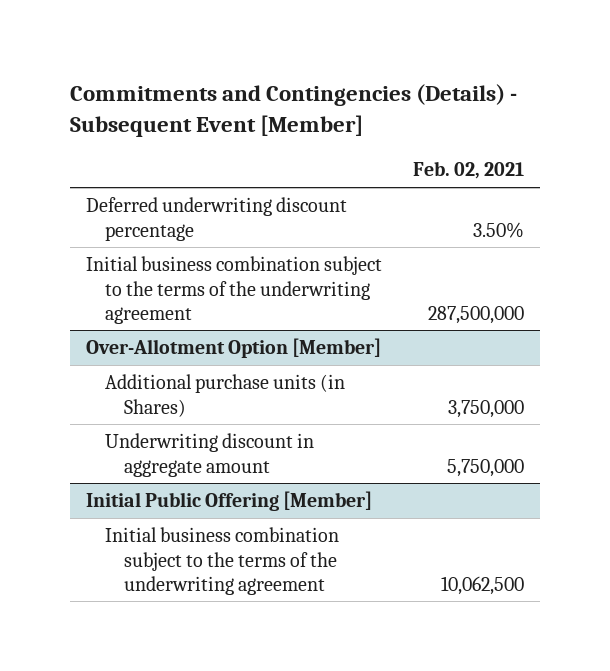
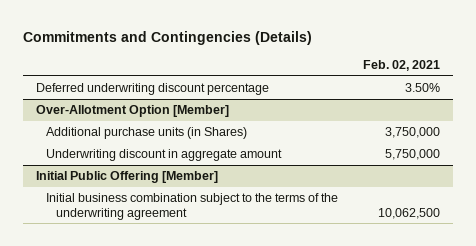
- Commitments and Contingencies (Details) - Subsequent Event [Member]
+ Commitments and Contingencies (Details)
- Initial business combination subject to the terms of the underwriting agreement | 287,500,000

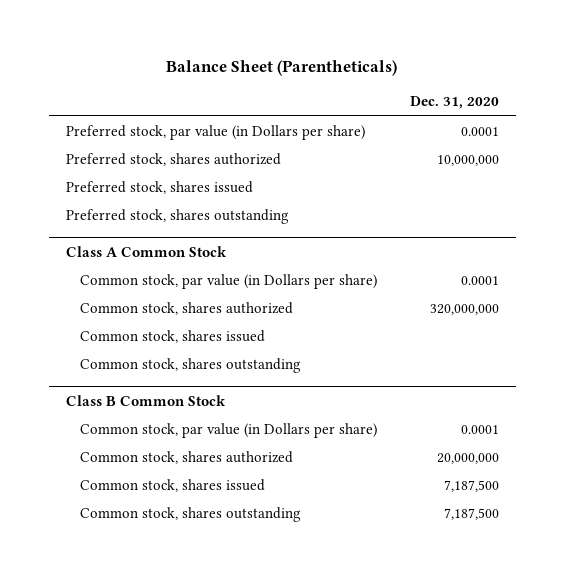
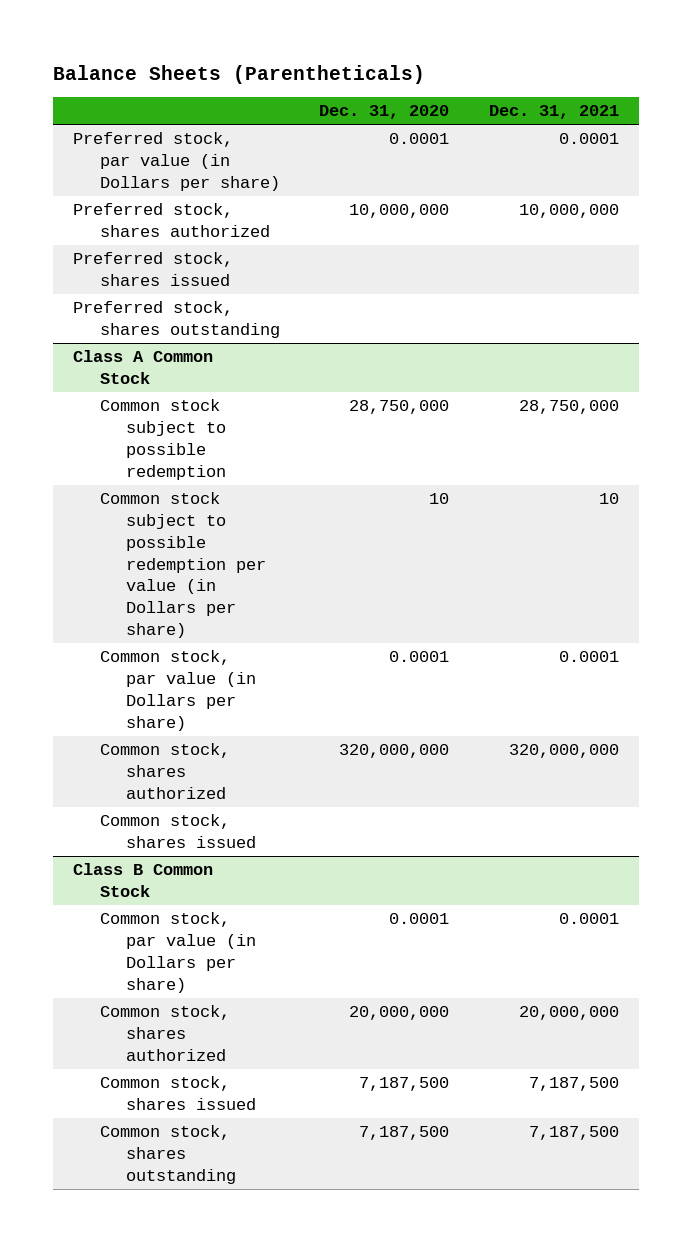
- Balance Sheet (Parentheticals)
+ Balance Sheets (Parentheticals)
- | Dec. 31, 2020
+ | Dec. 31, 2020 | Dec. 31, 2021
@ Class A Common Stock
+ Common stock subject to possible redemption | 28,750,000 | 28,750,000
+ Common stock subject to possible redemption per value (in Dollars per share) | 10 | 10
- Common stock, shares outstanding

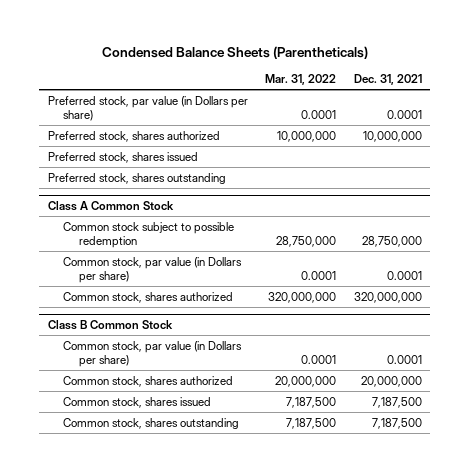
- Balance Sheets (Parentheticals)
+ Condensed Balance Sheets (Parentheticals)
- | Dec. 31, 2020 | Dec. 31, 2021
+ | Mar. 31, 2022 | Dec. 31, 2021
@ Class A Common Stock
- Common stock subject to possible redemption per value (in Dollars per share) | 10 | 10
- Common stock, shares issued

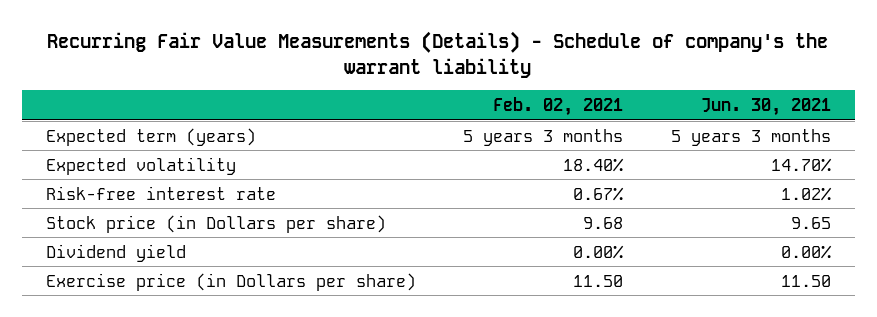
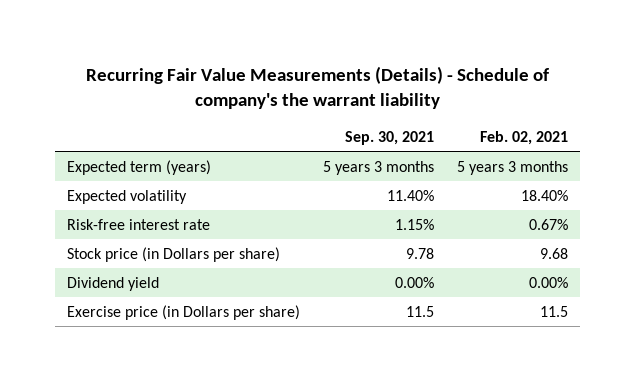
- | Feb. 02, 2021 | Jun. 30, 2021
+ | Sep. 30, 2021 | Feb. 02, 2021
- Exercise price (in Dollars per share) | 11.50 | 11.50
+ Exercise price (in Dollars per share) | 11.5 | 11.5

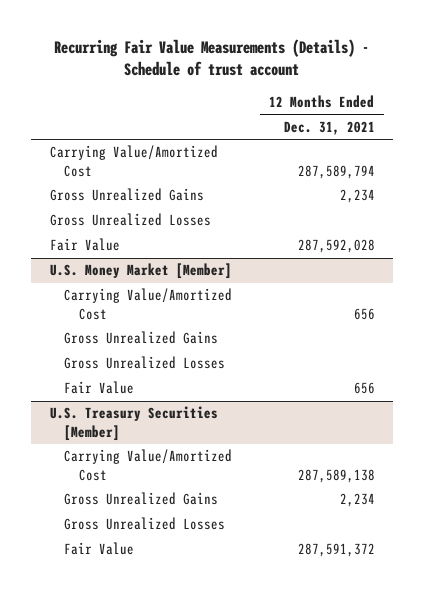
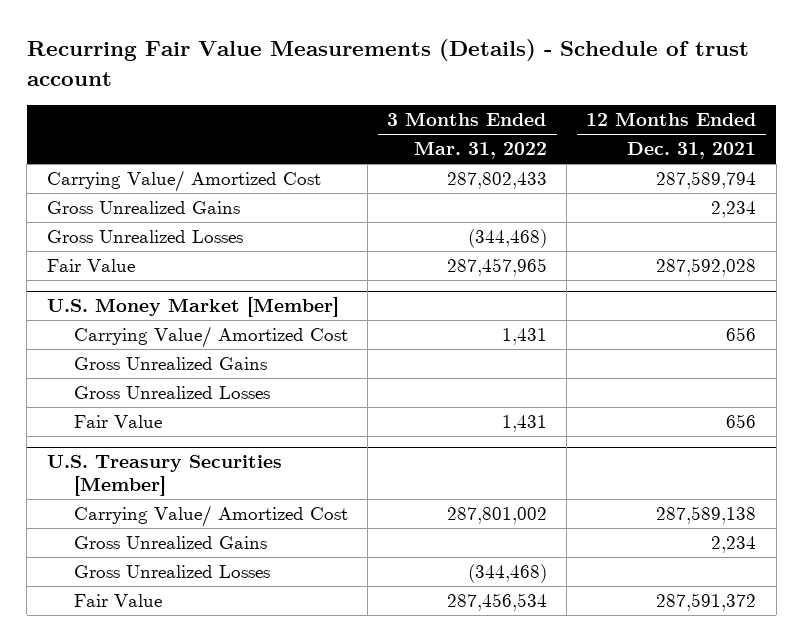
- | 12 Months Ended Dec. 31, 2021
+ | 3 Months Ended Mar. 31, 2022 | 12 Months Ended Dec. 31, 2021
- Carrying Value/Amortized Cost | 287,589,794
+ Carrying Value/ Amortized Cost | 287,802,433 | 287,589,794
@ U.S. Money Market [Member]
- Carrying Value/Amortized Cost | 656
+ Carrying Value/ Amortized Cost | 1,431 | 656
@ U.S. Treasury Securities [Member]
- Carrying Value/Amortized Cost | 287,589,138
+ Carrying Value/ Amortized Cost | 287,801,002 | 287,589,138

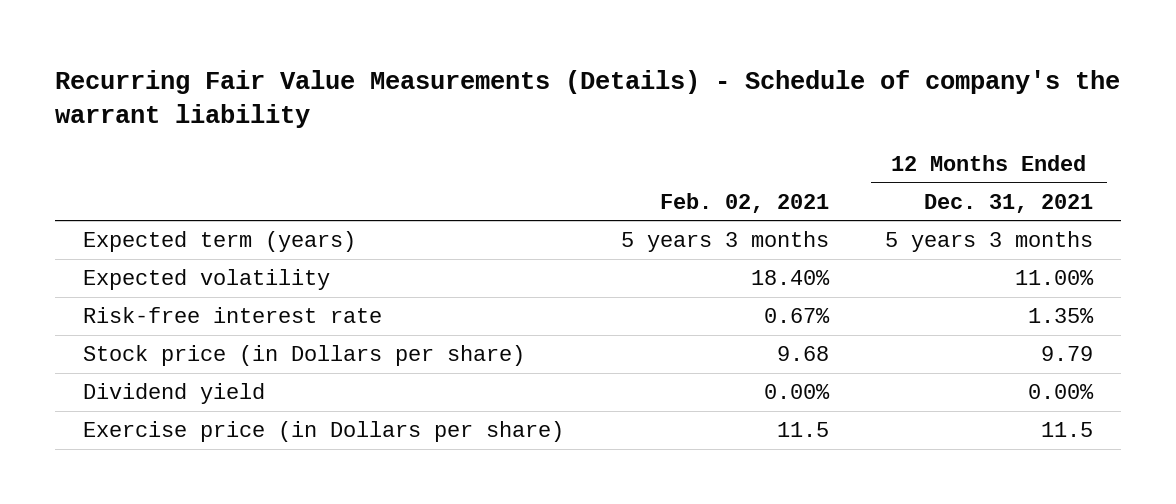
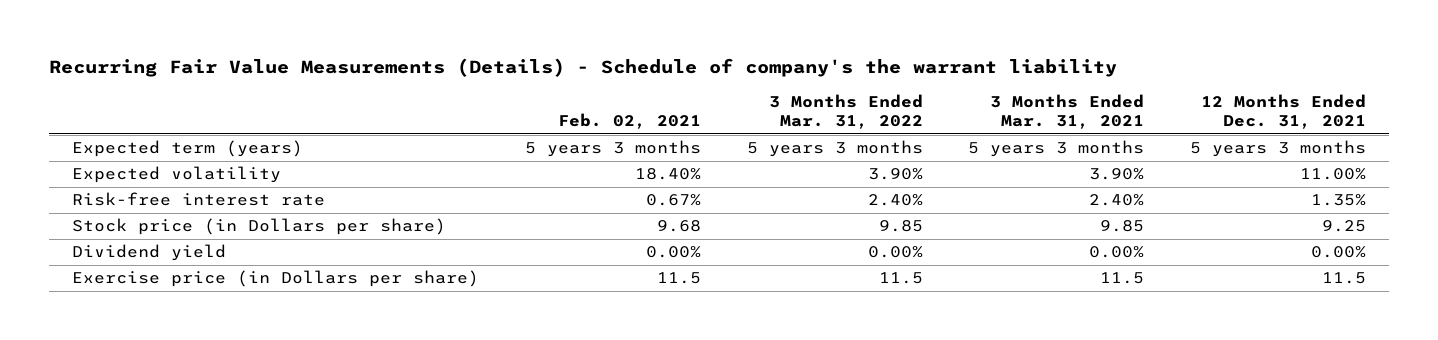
- | Feb. 02, 2021 | 12 Months Ended Dec. 31, 2021
+ | Feb. 02, 2021 | 3 Months Ended Mar. 31, 2022 | 3 Months Ended Mar. 31, 2021 | 12 Months Ended Dec. 31, 2021
- Stock price (in Dollars per share) | 9.68 | 9.79
+ Stock price (in Dollars per share) | 9.68 | 9.85 | 9.85 | 9.25

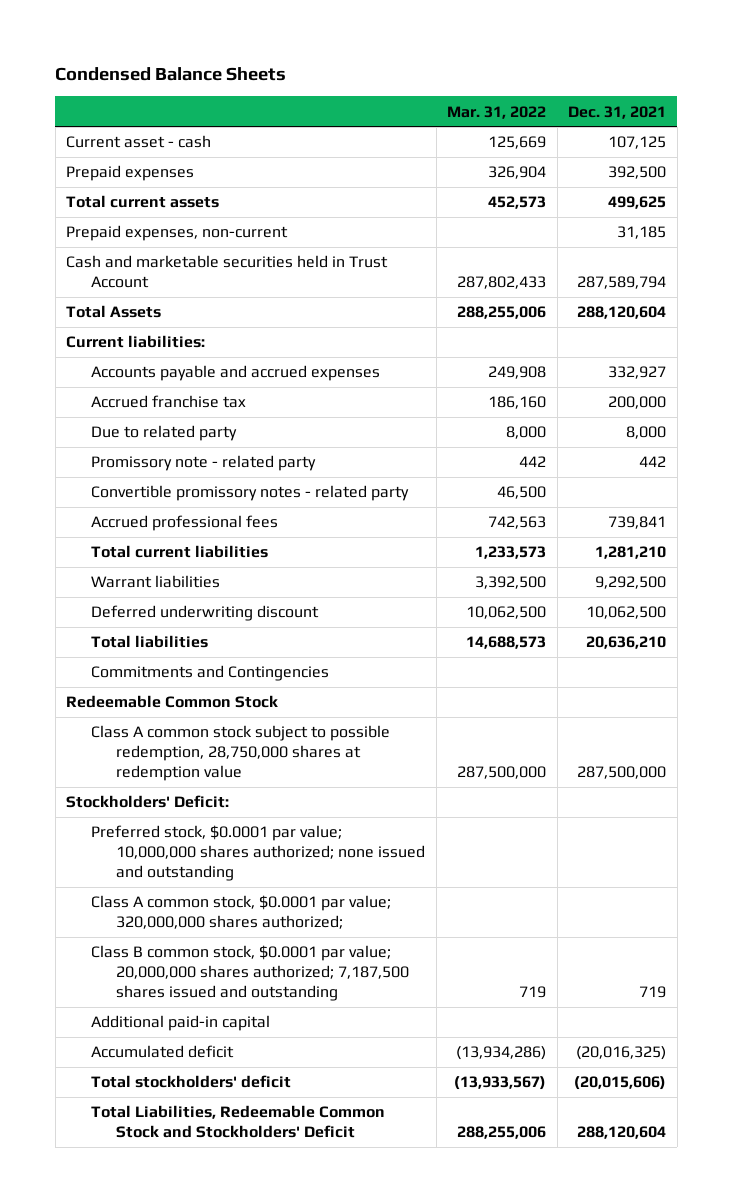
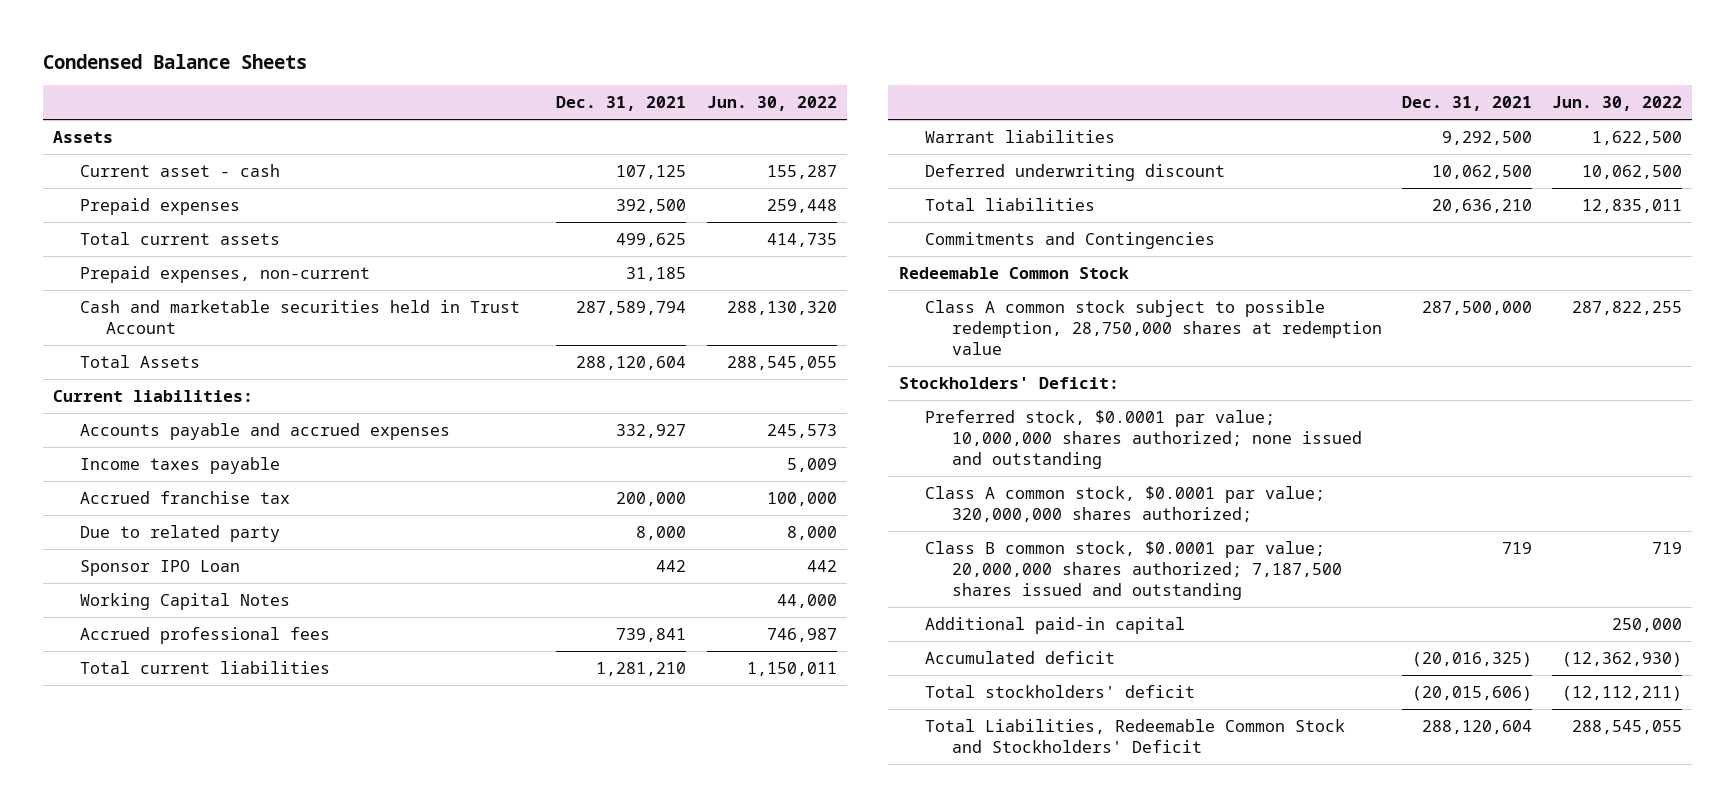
- | Mar. 31, 2022 | Dec. 31, 2021
+ | Dec. 31, 2021 | Jun. 30, 2022
+ Assets
+ Income taxes payable | | 5,009
- Promissory note - related party | 442 | 442
- Convertible promissory notes - related party | 46,500 |
+ Sponsor IPO Loan | 442 | 442
+ Working Capital Notes | | 44,000

